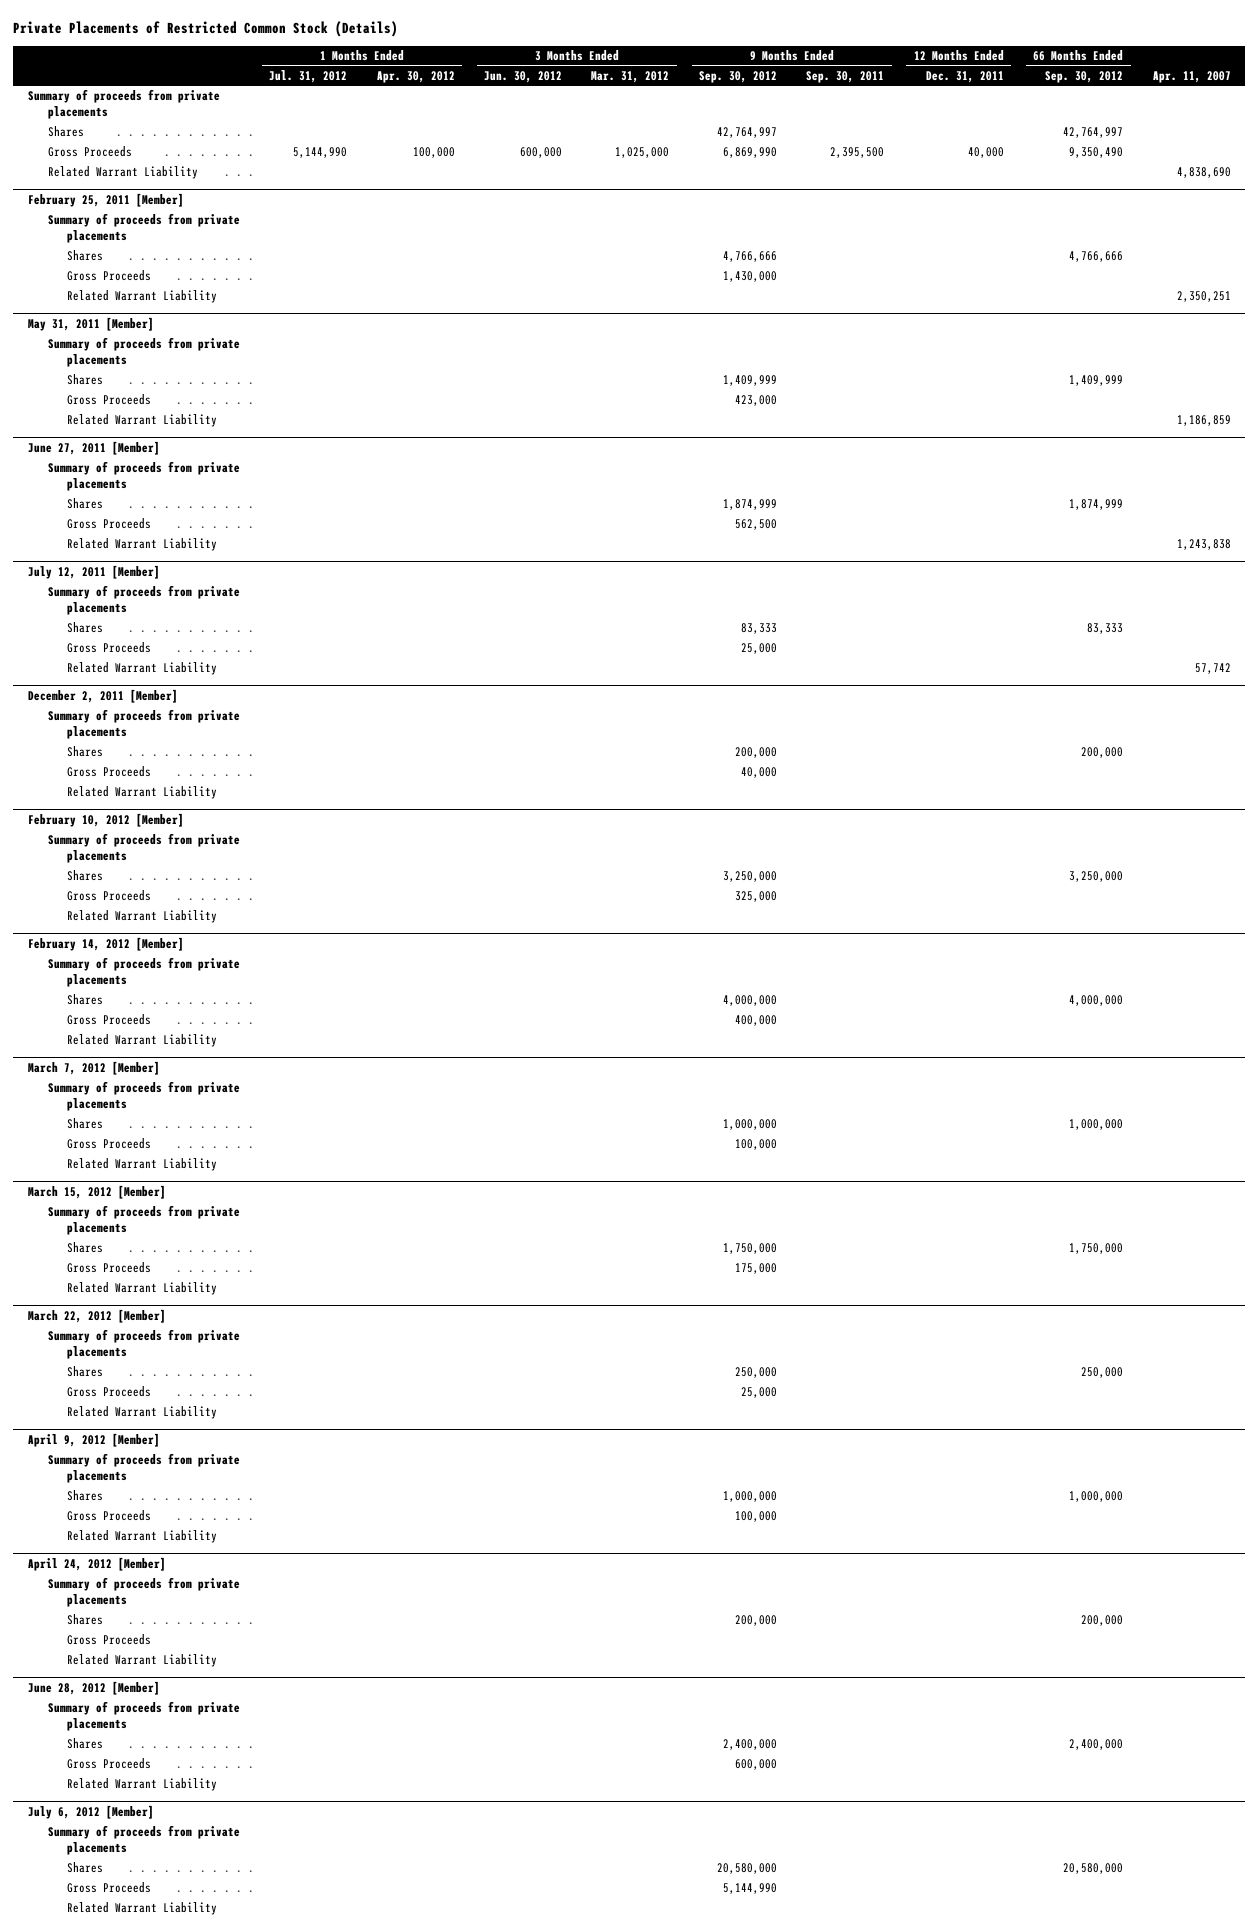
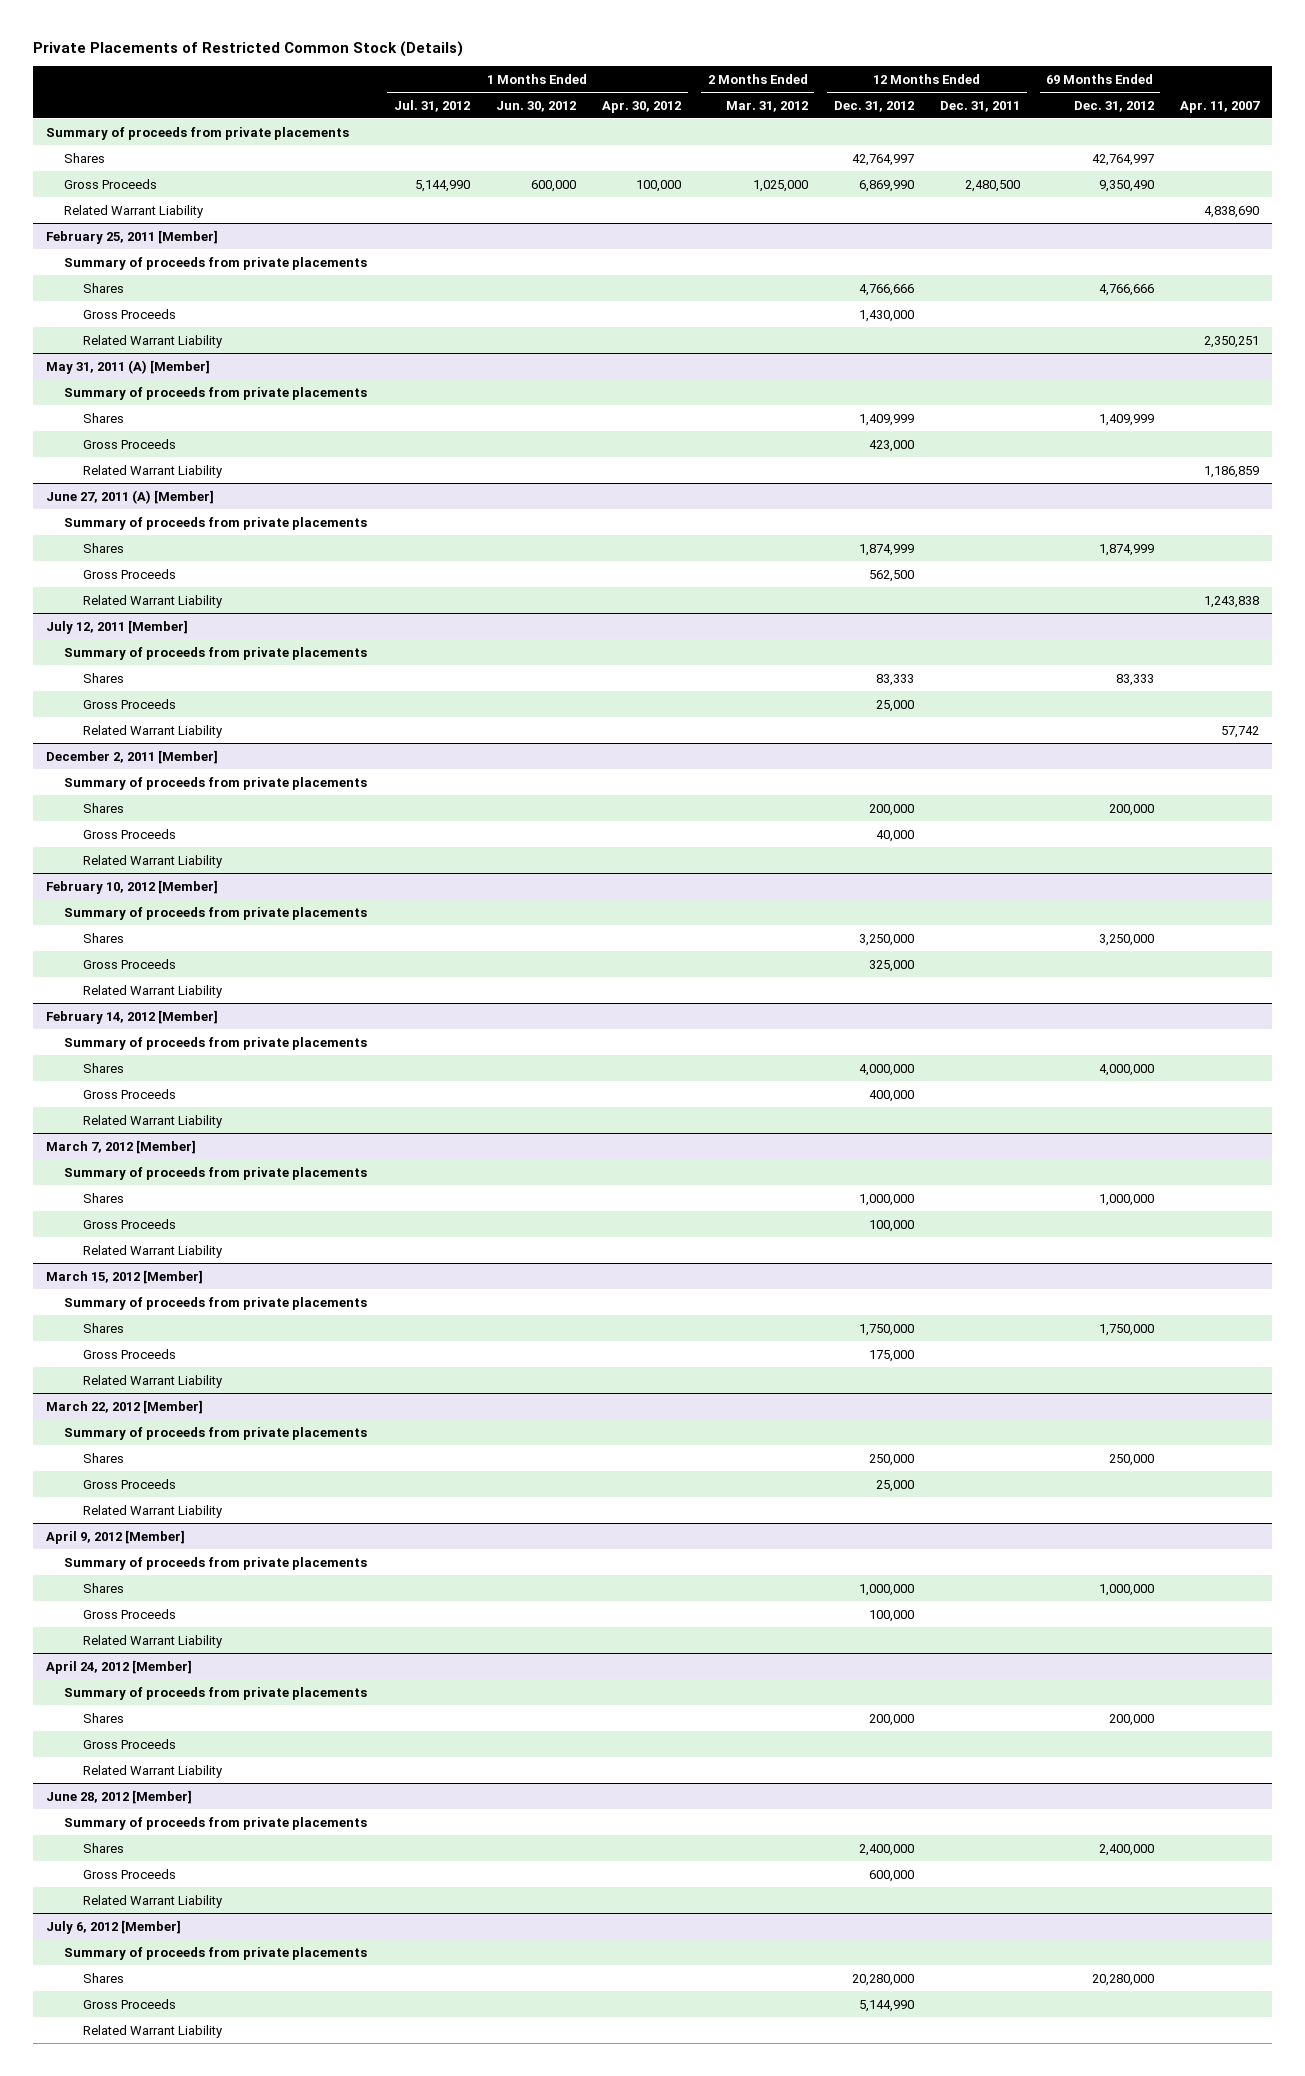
- | 1 Months Ended Jul. 31, 2012 | 1 Months Ended Apr. 30, 2012 | 3 Months Ended Jun. 30, 2012 | 3 Months Ended Mar. 31, 2012 | 9 Months Ended Sep. 30, 2012 | 9 Months Ended Sep. 30, 2011 | 12 Months Ended Dec. 31, 2011 | 66 Months Ended Sep. 30, 2012 | Apr. 11, 2007
+ | 1 Months Ended Jul. 31, 2012 | 1 Months Ended Jun. 30, 2012 | 1 Months Ended Apr. 30, 2012 | 2 Months Ended Mar. 31, 2012 | 12 Months Ended Dec. 31, 2012 | 12 Months Ended Dec. 31, 2011 | 69 Months Ended Dec. 31, 2012 | Apr. 11, 2007
- Gross Proceeds | 5,144,990 | 100,000 | 600,000 | 1,025,000 | 6,869,990 | 2,395,500 | 40,000 | 9,350,490 |
+ Gross Proceeds | 5,144,990 | 600,000 | 100,000 | 1,025,000 | 6,869,990 | 2,480,500 | 9,350,490 |
- May 31, 2011 [Member]
+ May 31, 2011 (A) [Member]
- June 27, 2011 [Member]
+ June 27, 2011 (A) [Member]

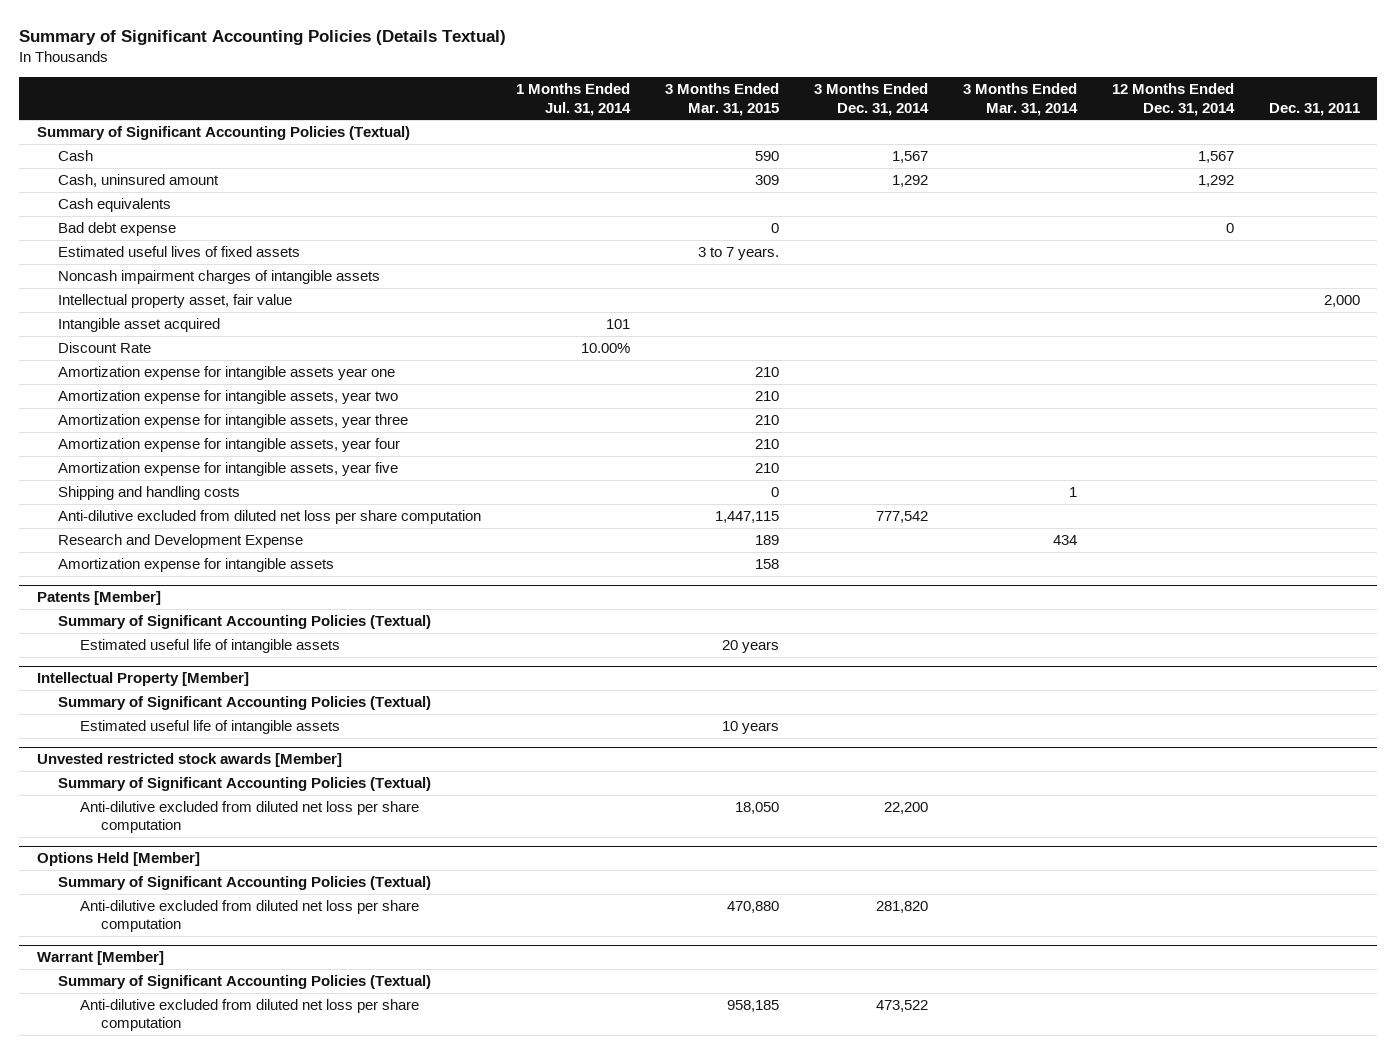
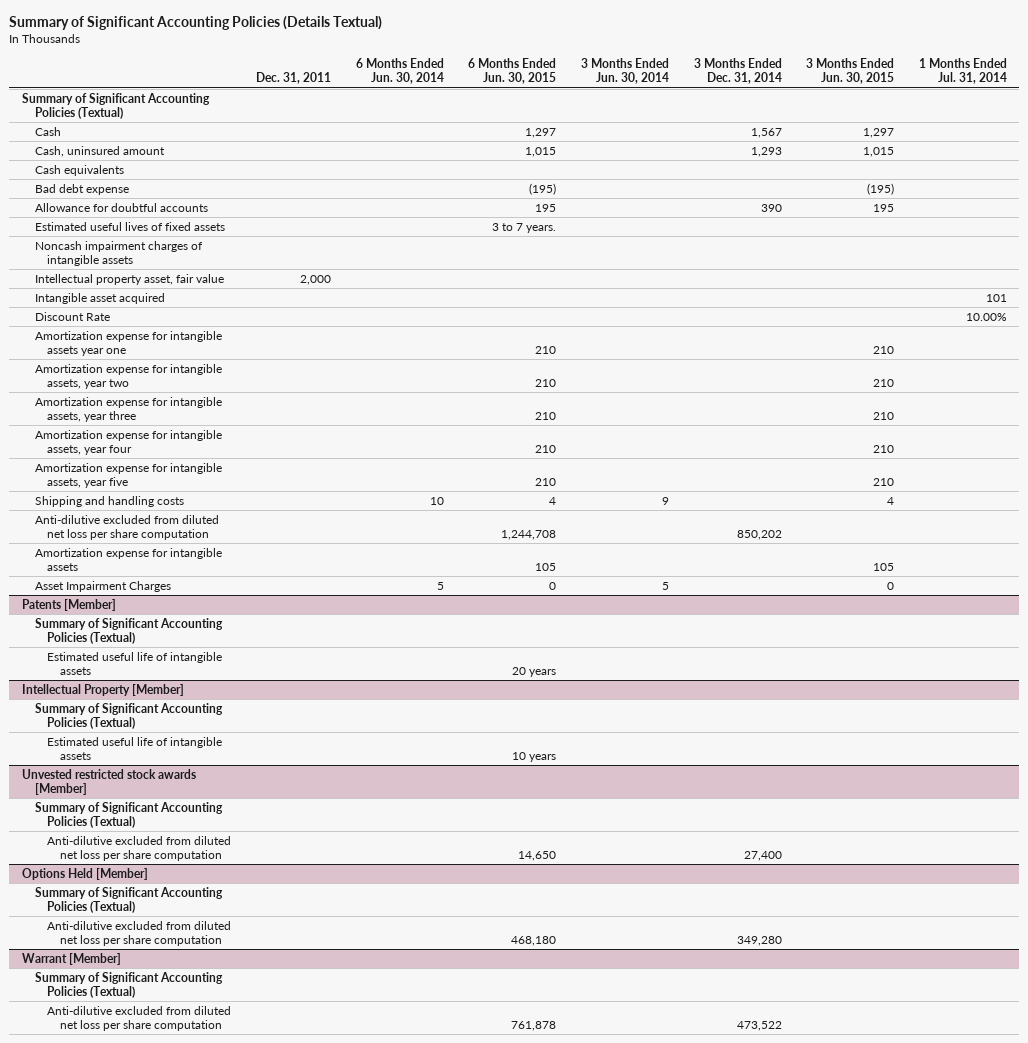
- | 1 Months Ended Jul. 31, 2014 | 3 Months Ended Mar. 31, 2015 | 3 Months Ended Dec. 31, 2014 | 3 Months Ended Mar. 31, 2014 | 12 Months Ended Dec. 31, 2014 | Dec. 31, 2011
+ | Dec. 31, 2011 | 6 Months Ended Jun. 30, 2014 | 6 Months Ended Jun. 30, 2015 | 3 Months Ended Jun. 30, 2014 | 3 Months Ended Dec. 31, 2014 | 3 Months Ended Jun. 30, 2015 | 1 Months Ended Jul. 31, 2014
- Cash, uninsured amount | | 309 | 1,292 | | 1,292 |
+ Cash, uninsured amount | | | 1,015 | | 1,293 | 1,015 |
+ Allowance for doubtful accounts | | | 195 | | 390 | 195 |
- Anti-dilutive excluded from diluted net loss per share computation | | 1,447,115 | 777,542 | | |
- Research and Development Expense | | 189 | | 434 | |
+ Anti-dilutive excluded from diluted net loss per share computation | | | 1,244,708 | | 850,202 | |
+ Asset Impairment Charges | | 5 | 0 | 5 | | 0 |
@ Unvested restricted stock awards [Member]
- Anti-dilutive excluded from diluted net loss per share computation | | 18,050 | 22,200 | | |
+ Anti-dilutive excluded from diluted net loss per share computation | | | 14,650 | | 27,400 | |
@ Options Held [Member]
- Anti-dilutive excluded from diluted net loss per share computation | | 470,880 | 281,820 | | |
+ Anti-dilutive excluded from diluted net loss per share computation | | | 468,180 | | 349,280 | |

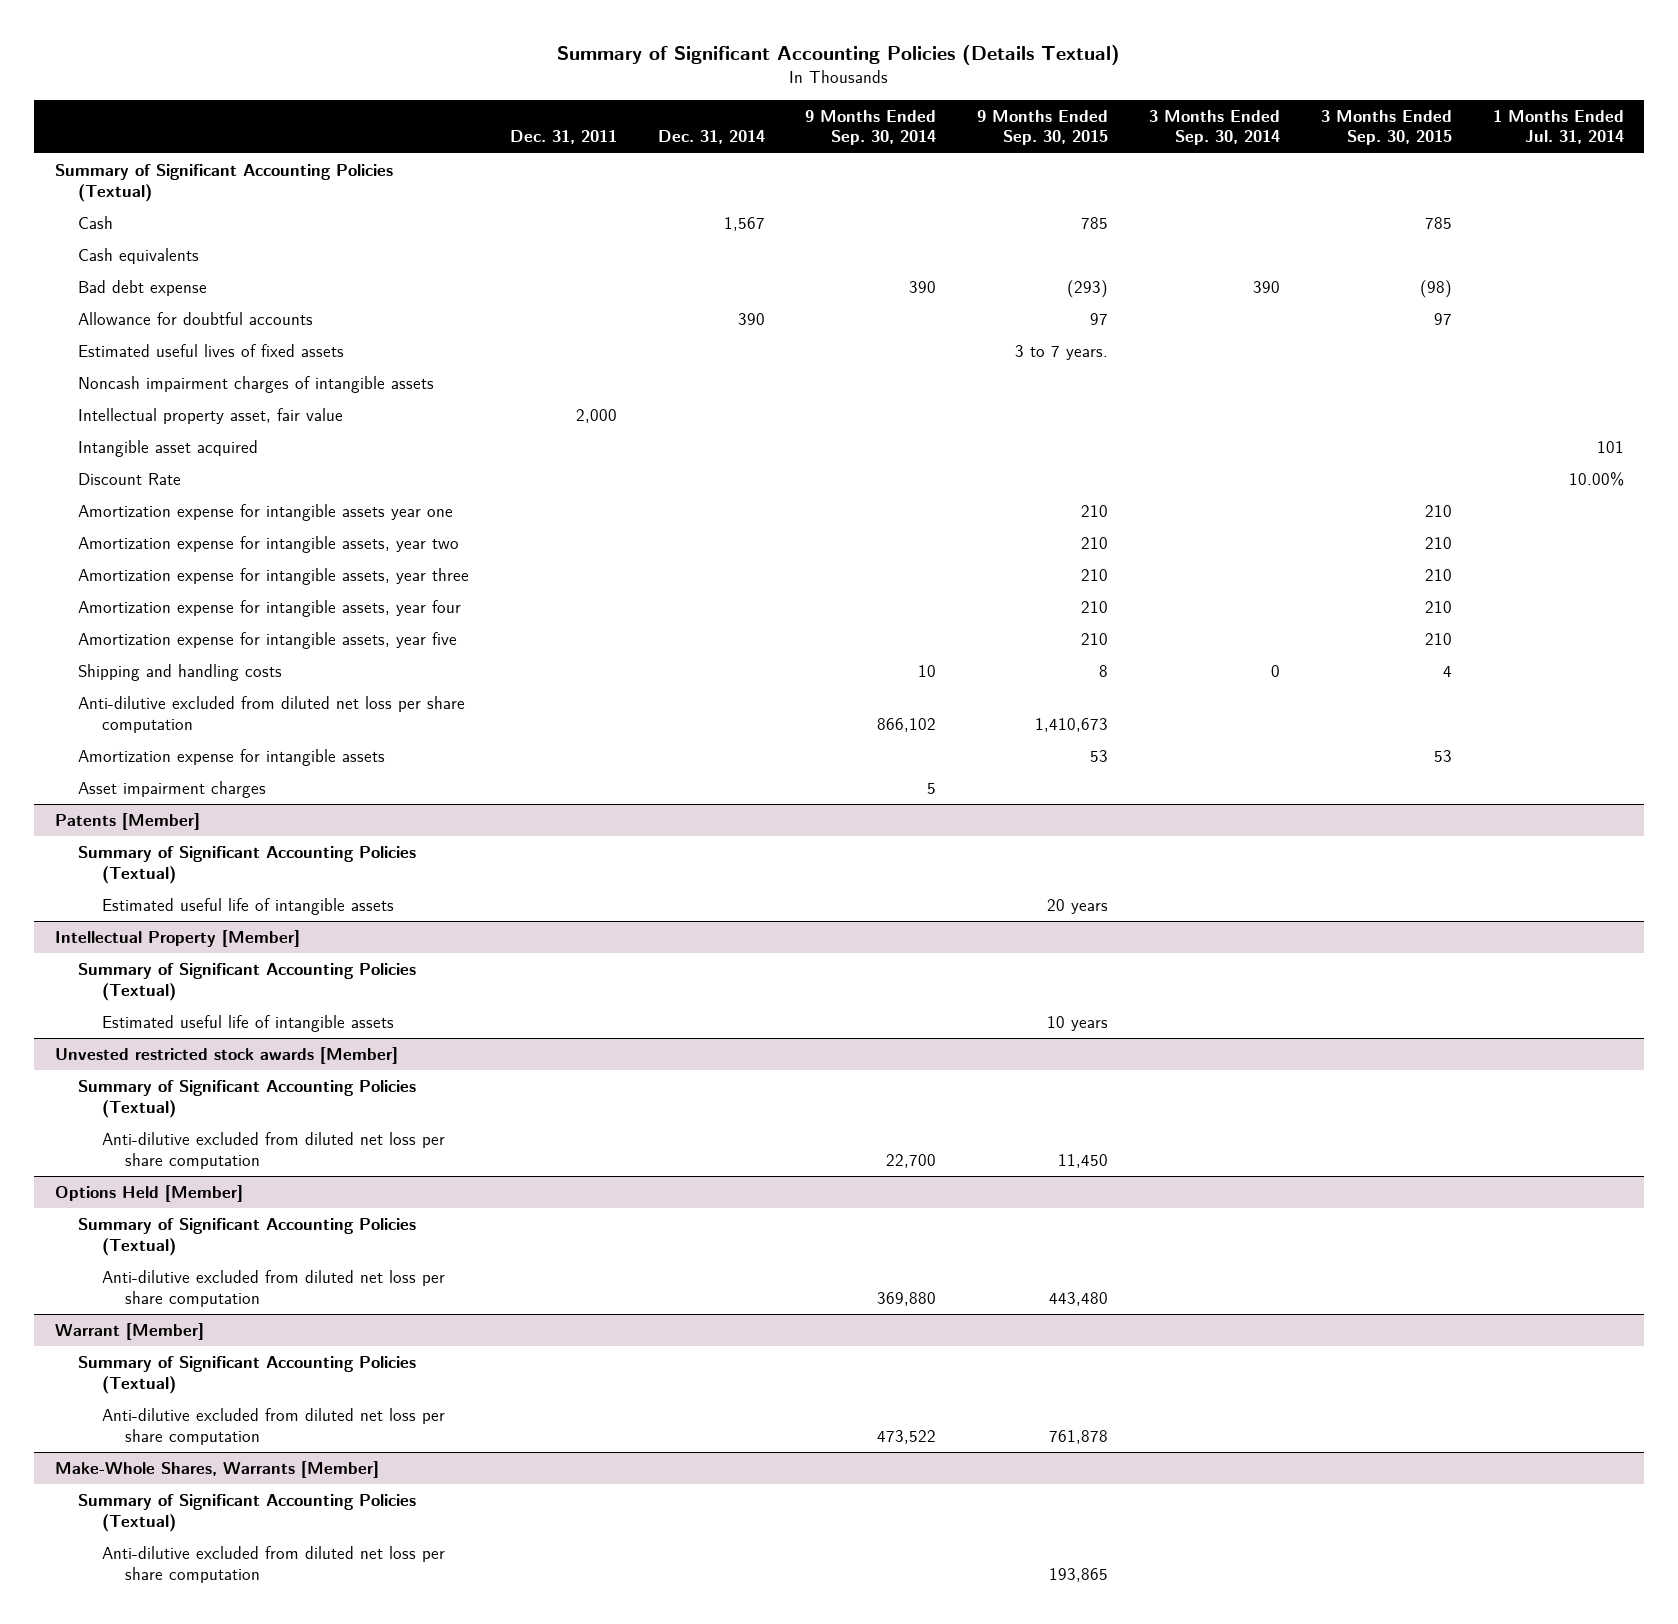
- | Dec. 31, 2011 | 6 Months Ended Jun. 30, 2014 | 6 Months Ended Jun. 30, 2015 | 3 Months Ended Jun. 30, 2014 | 3 Months Ended Dec. 31, 2014 | 3 Months Ended Jun. 30, 2015 | 1 Months Ended Jul. 31, 2014
+ | Dec. 31, 2011 | Dec. 31, 2014 | 9 Months Ended Sep. 30, 2014 | 9 Months Ended Sep. 30, 2015 | 3 Months Ended Sep. 30, 2014 | 3 Months Ended Sep. 30, 2015 | 1 Months Ended Jul. 31, 2014
- Cash, uninsured amount | | | 1,015 | | 1,293 | 1,015 |
- Asset Impairment Charges | | 5 | 0 | 5 | | 0 |
+ Asset impairment charges | | | 5 | | | |
+ Make-Whole Shares, Warrants [Member]
+ Summary of Significant Accounting Policies (Textual)
+ Anti-dilutive excluded from diluted net loss per share computation | | | | 193,865 | | |

